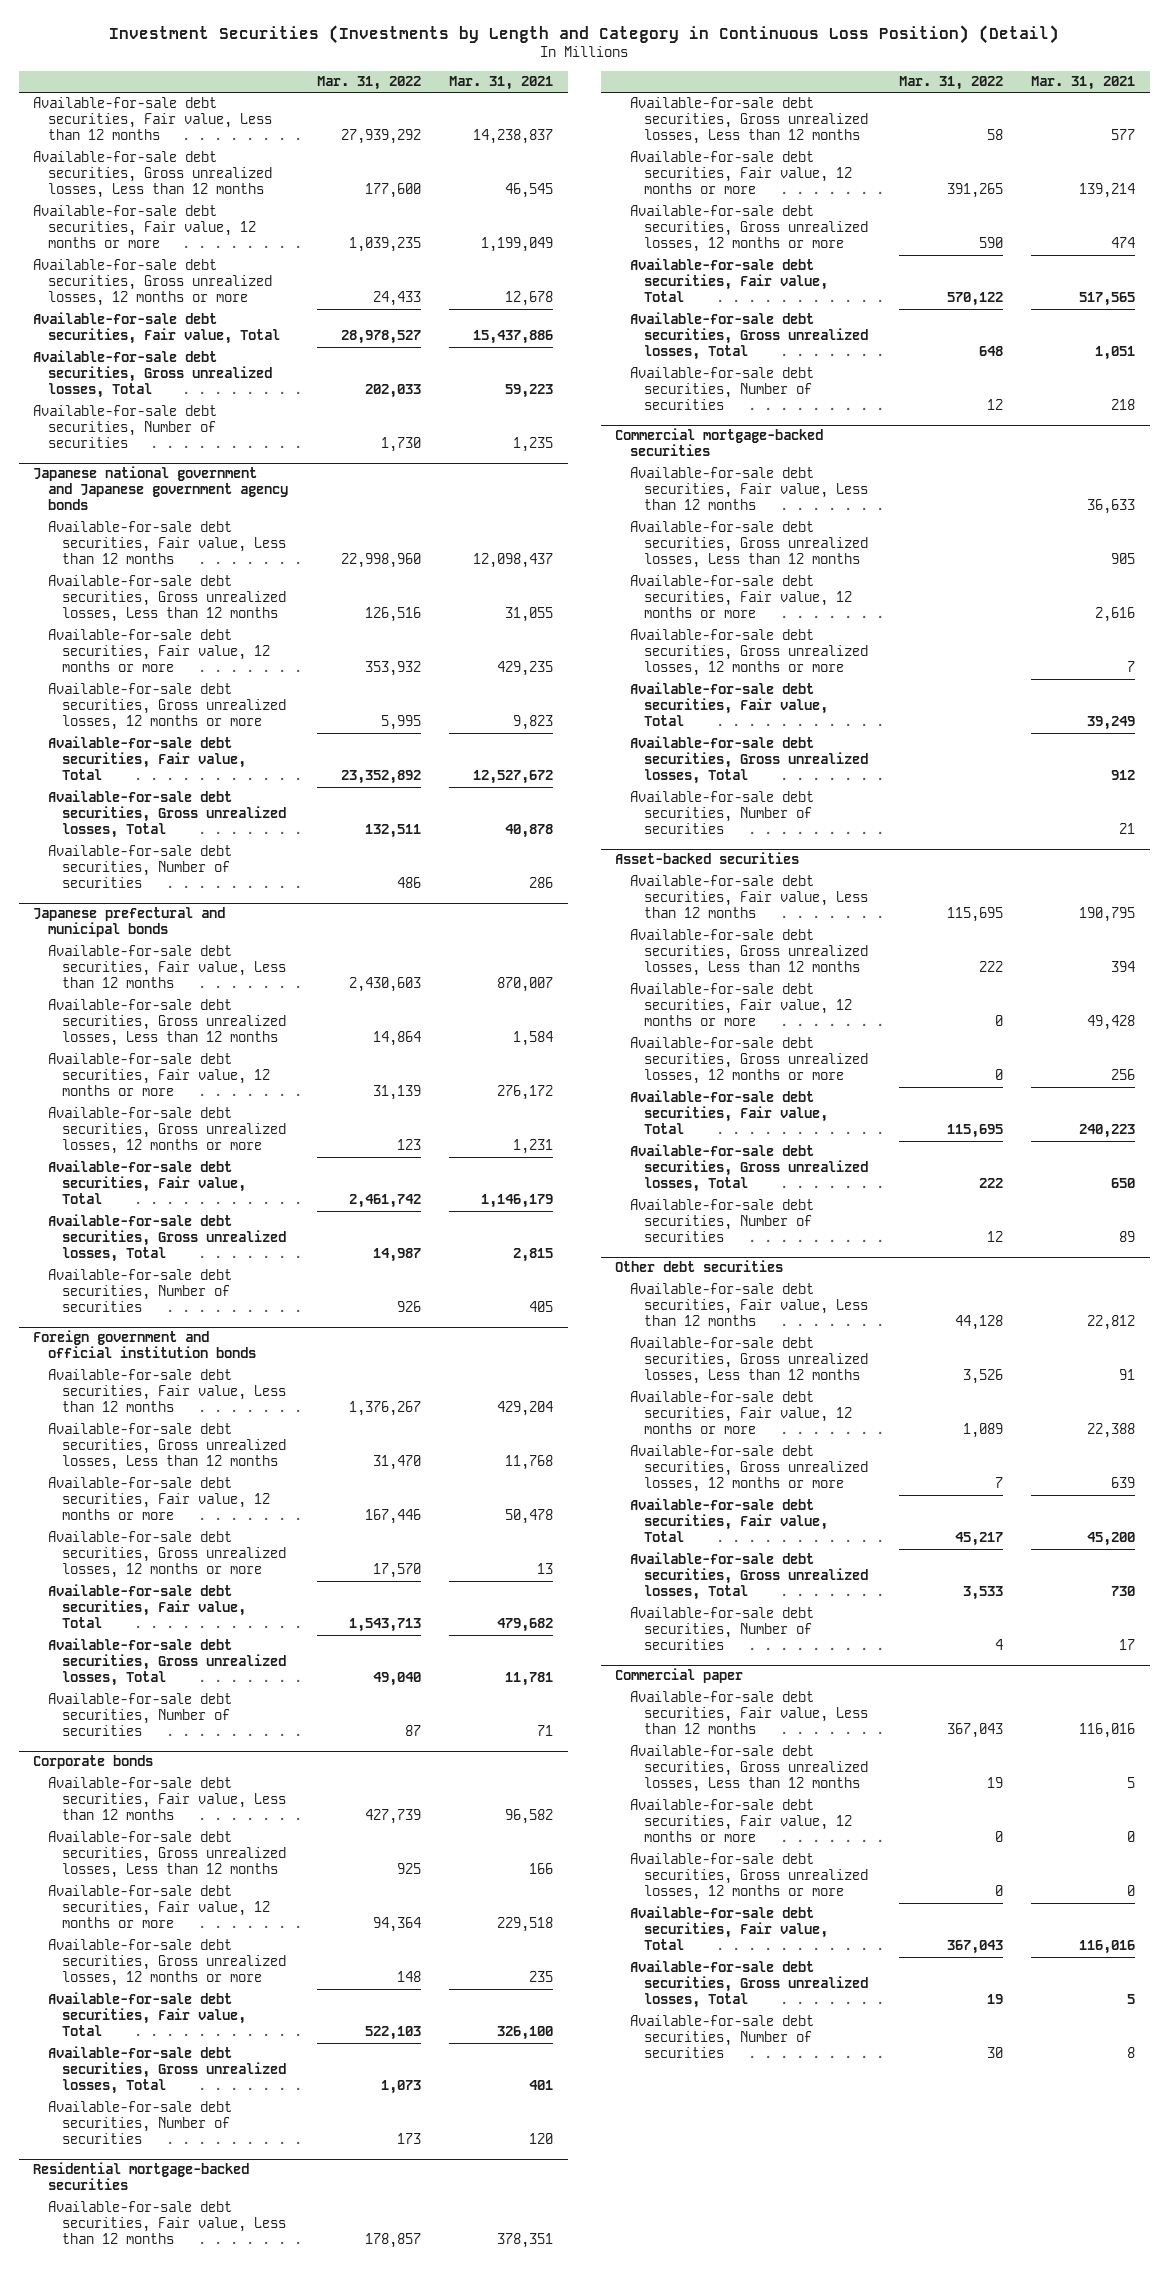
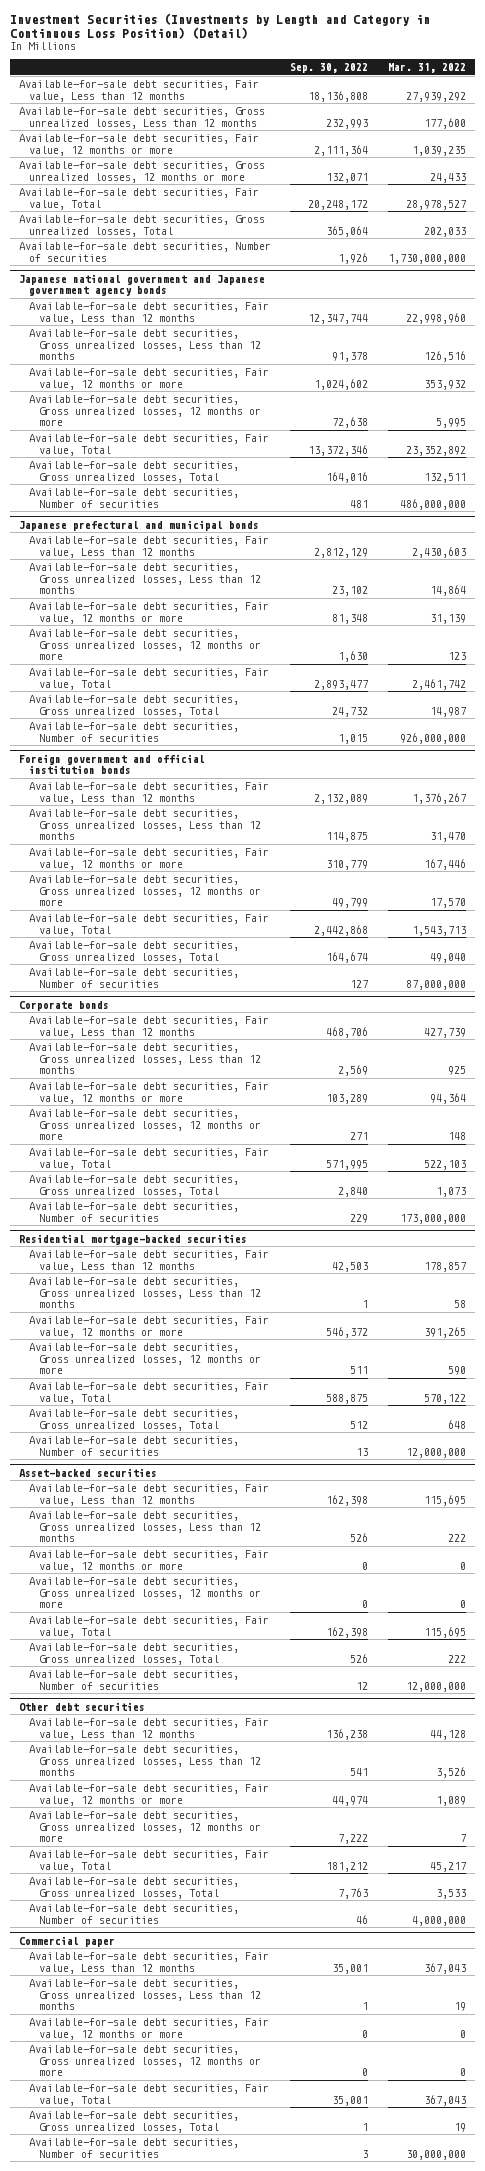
- | Mar. 31, 2022 | Mar. 31, 2021
+ | Sep. 30, 2022 | Mar. 31, 2022
- Available-for-sale debt securities, Number of securities | 1,730 | 1,235
+ Available-for-sale debt securities, Number of securities | 1,926 | 1,730,000,000
@ Japanese national government and Japanese government agency bonds
- Available-for-sale debt securities, Number of securities | 486 | 286
+ Available-for-sale debt securities, Number of securities | 481 | 486,000,000
@ Japanese prefectural and municipal bonds
- Available-for-sale debt securities, Number of securities | 926 | 405
+ Available-for-sale debt securities, Number of securities | 1,015 | 926,000,000
@ Foreign government and official institution bonds
- Available-for-sale debt securities, Number of securities | 87 | 71
+ Available-for-sale debt securities, Number of securities | 127 | 87,000,000
@ Corporate bonds
- Available-for-sale debt securities, Number of securities | 173 | 120
+ Available-for-sale debt securities, Number of securities | 229 | 173,000,000
@ Residential mortgage-backed securities
- Available-for-sale debt securities, Number of securities | 12 | 218
- Commercial mortgage-backed securities
- Available-for-sale debt securities, Fair value, Less than 12 months | | 36,633
- Available-for-sale debt securities, Gross unrealized losses, Less than 12 months | | 905
- Available-for-sale debt securities, Fair value, 12 months or more | | 2,616
- Available-for-sale debt securities, Gross unrealized losses, 12 months or more | | 7
- Available-for-sale debt securities, Fair value, Total | | 39,249
- Available-for-sale debt securities, Gross unrealized losses, Total | | 912
- Available-for-sale debt securities, Number of securities | | 21
@ Residential mortgage-backed securities
+ Available-for-sale debt securities, Number of securities | 13 | 12,000,000
@ Asset-backed securities
- Available-for-sale debt securities, Number of securities | 12 | 89
+ Available-for-sale debt securities, Number of securities | 12 | 12,000,000
@ Other debt securities
- Available-for-sale debt securities, Number of securities | 4 | 17
+ Available-for-sale debt securities, Number of securities | 46 | 4,000,000
@ Commercial paper
- Available-for-sale debt securities, Number of securities | 30 | 8
+ Available-for-sale debt securities, Number of securities | 3 | 30,000,000

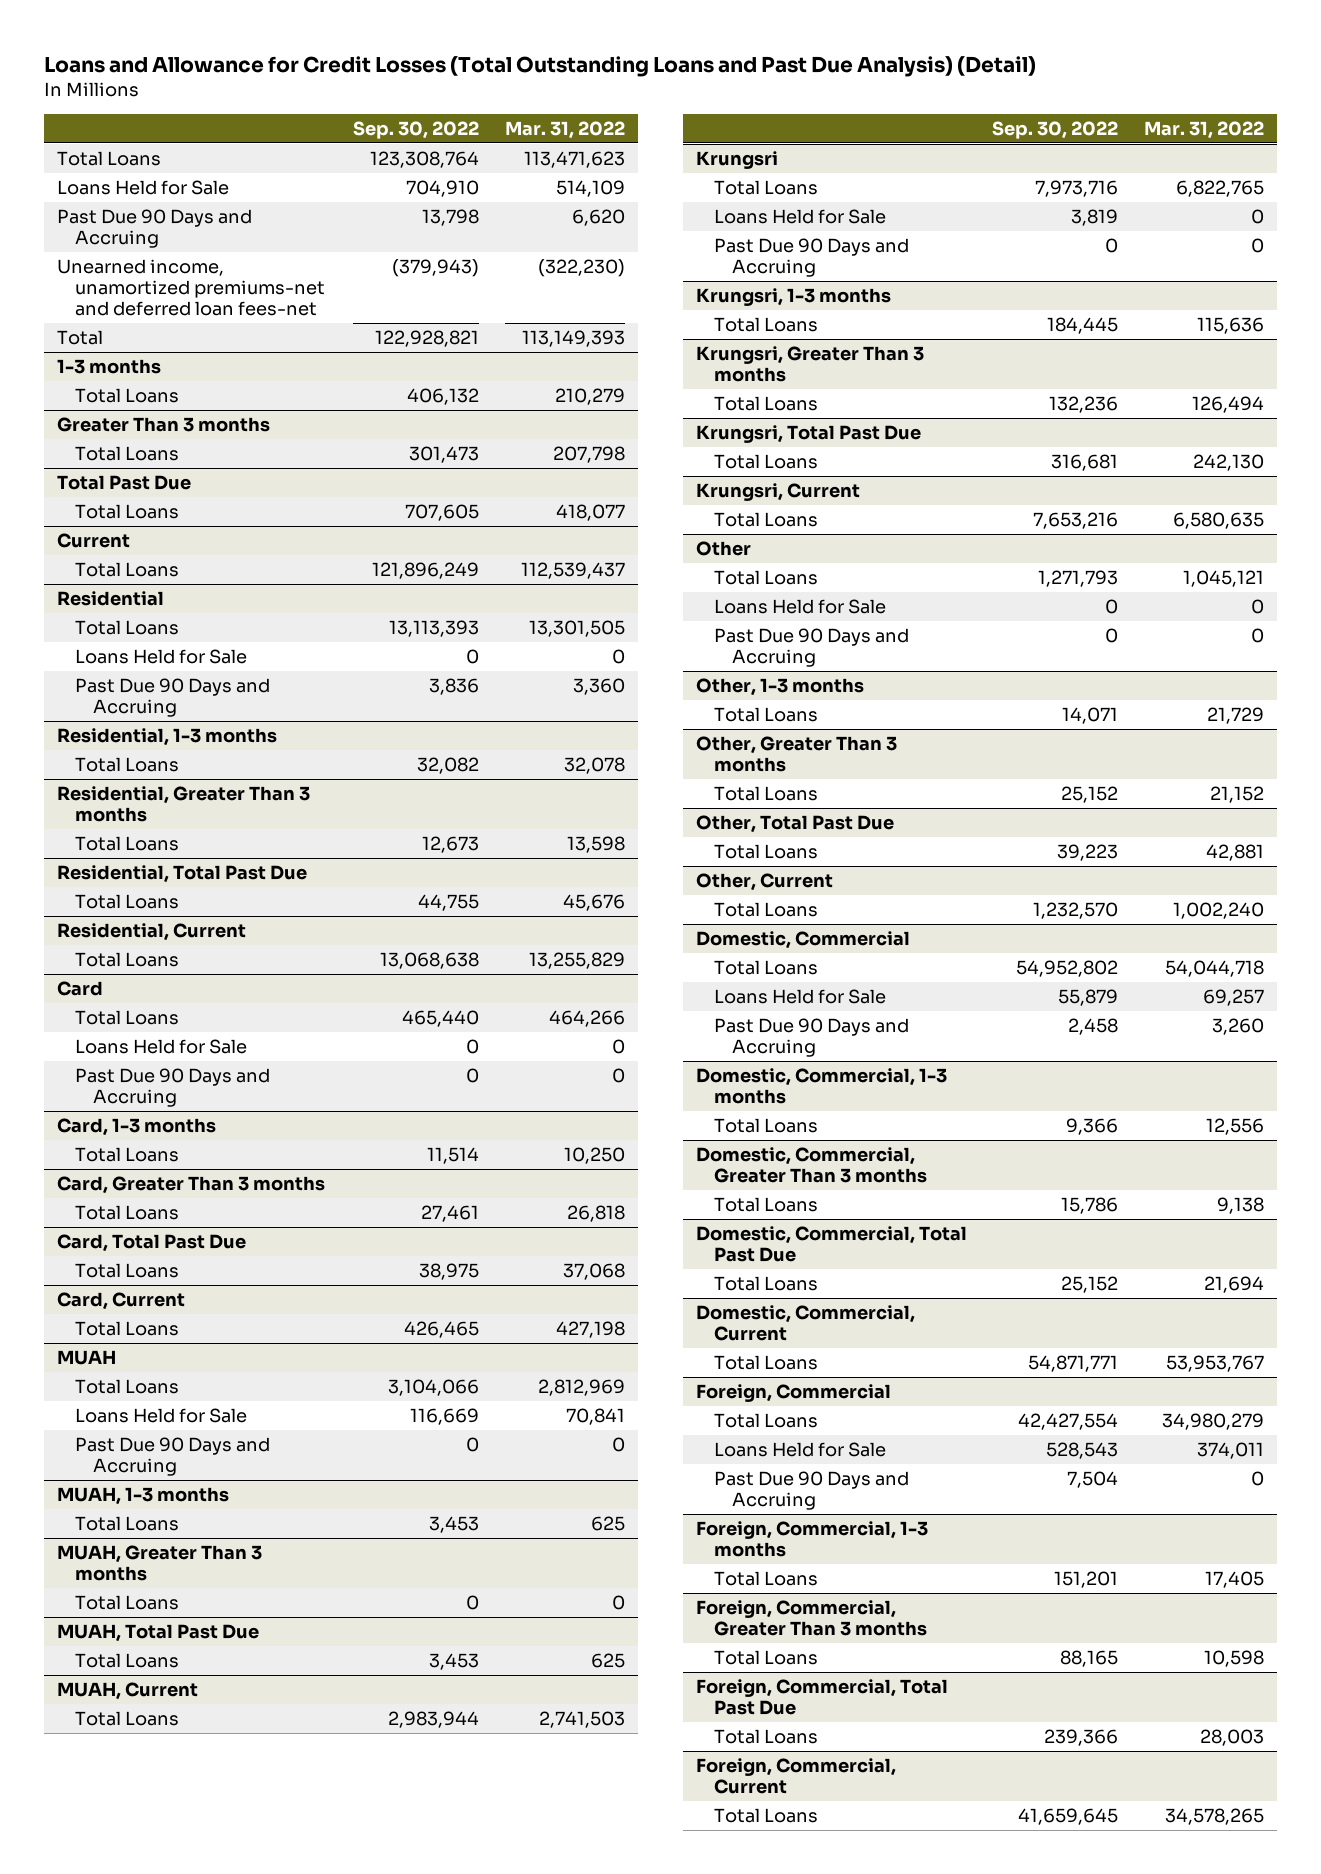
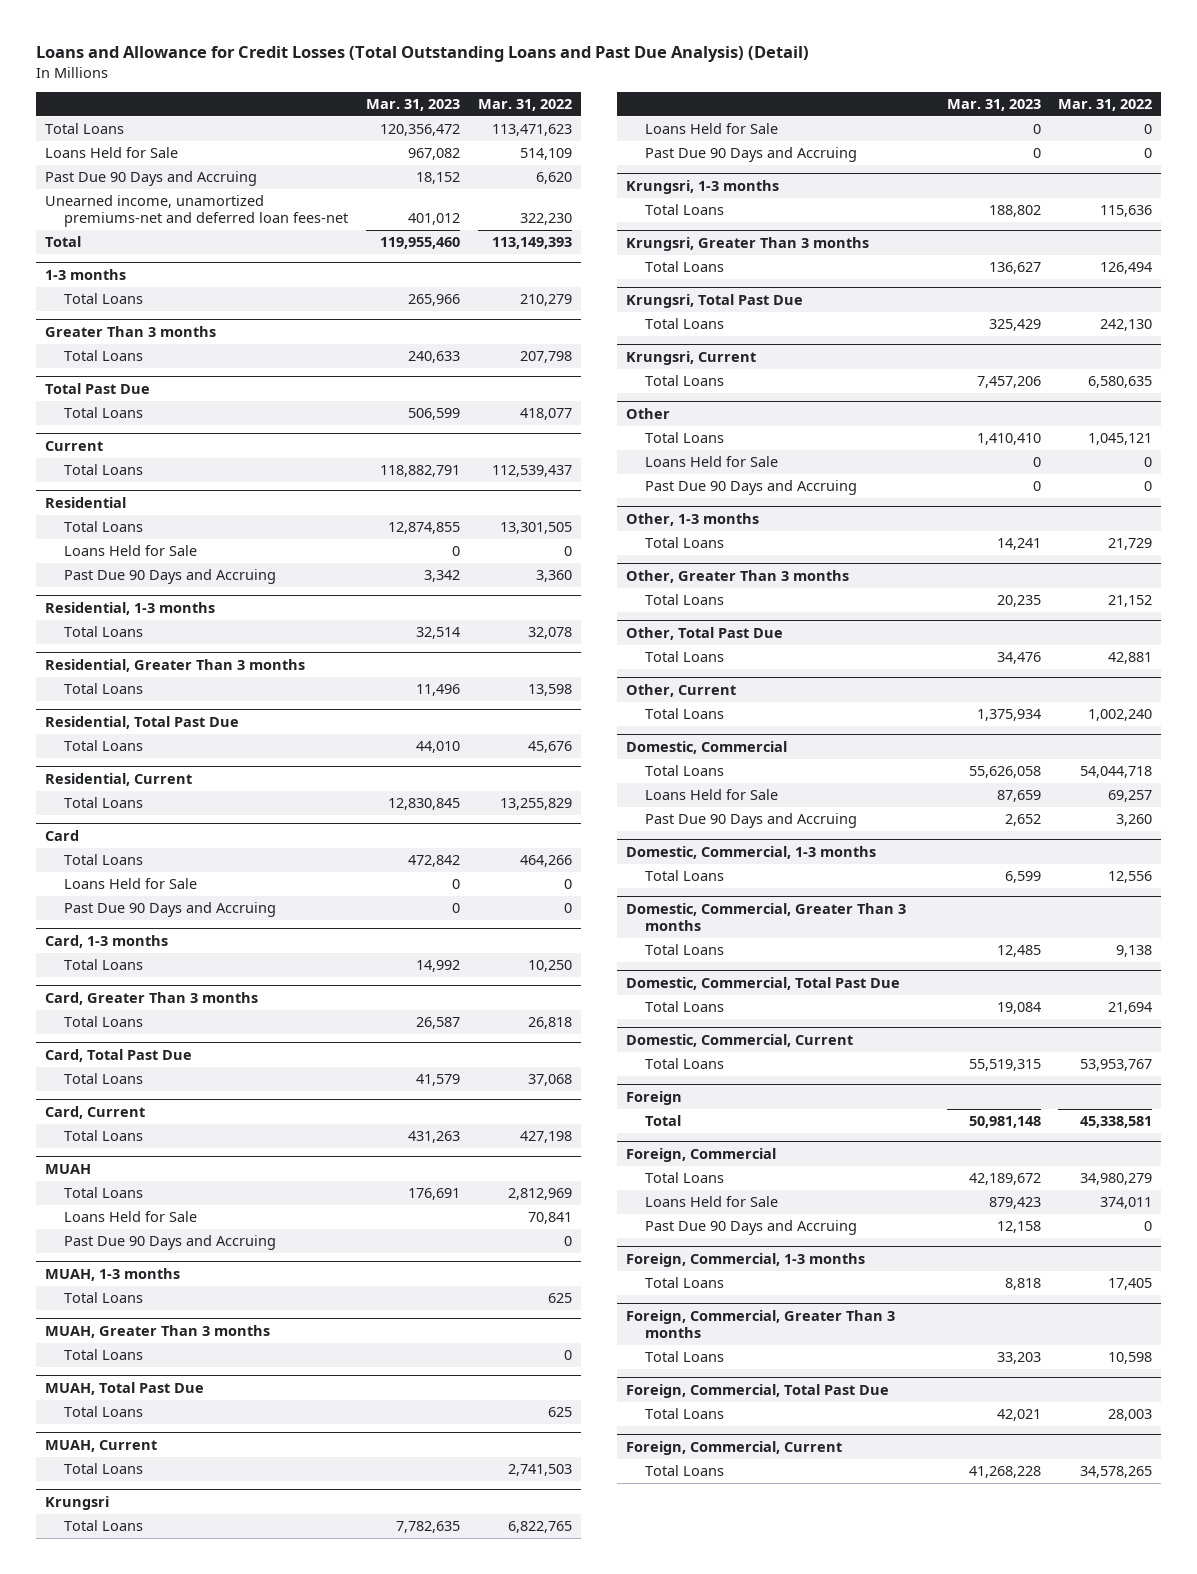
- | Sep. 30, 2022 | Mar. 31, 2022
+ | Mar. 31, 2023 | Mar. 31, 2022
- Unearned income, unamortized premiums-net and deferred loan fees-net | (379,943) | (322,230)
+ Unearned income, unamortized premiums-net and deferred loan fees-net | 401,012 | 322,230
+ Foreign
+ Total | 50,981,148 | 45,338,581

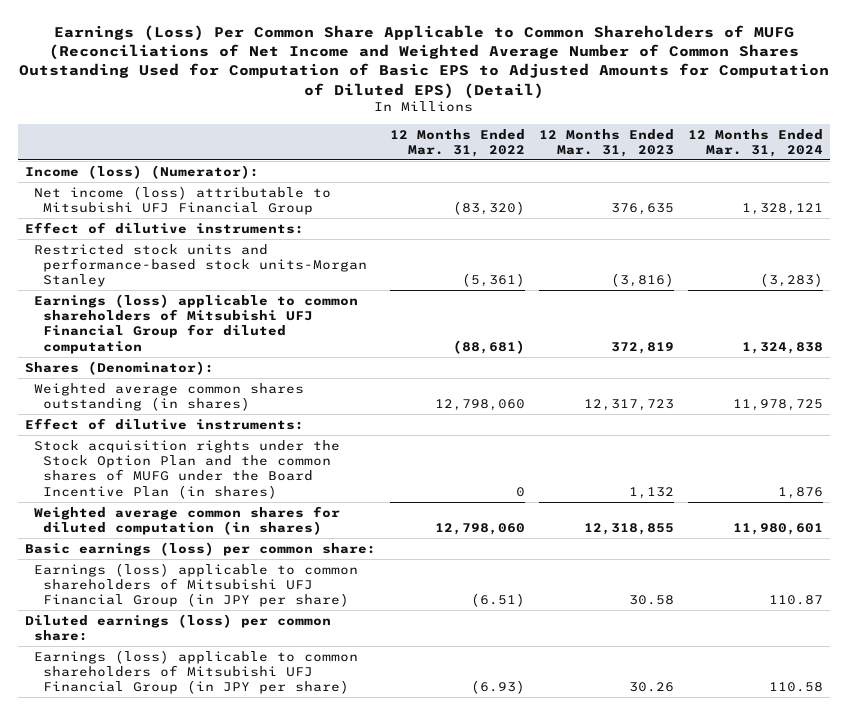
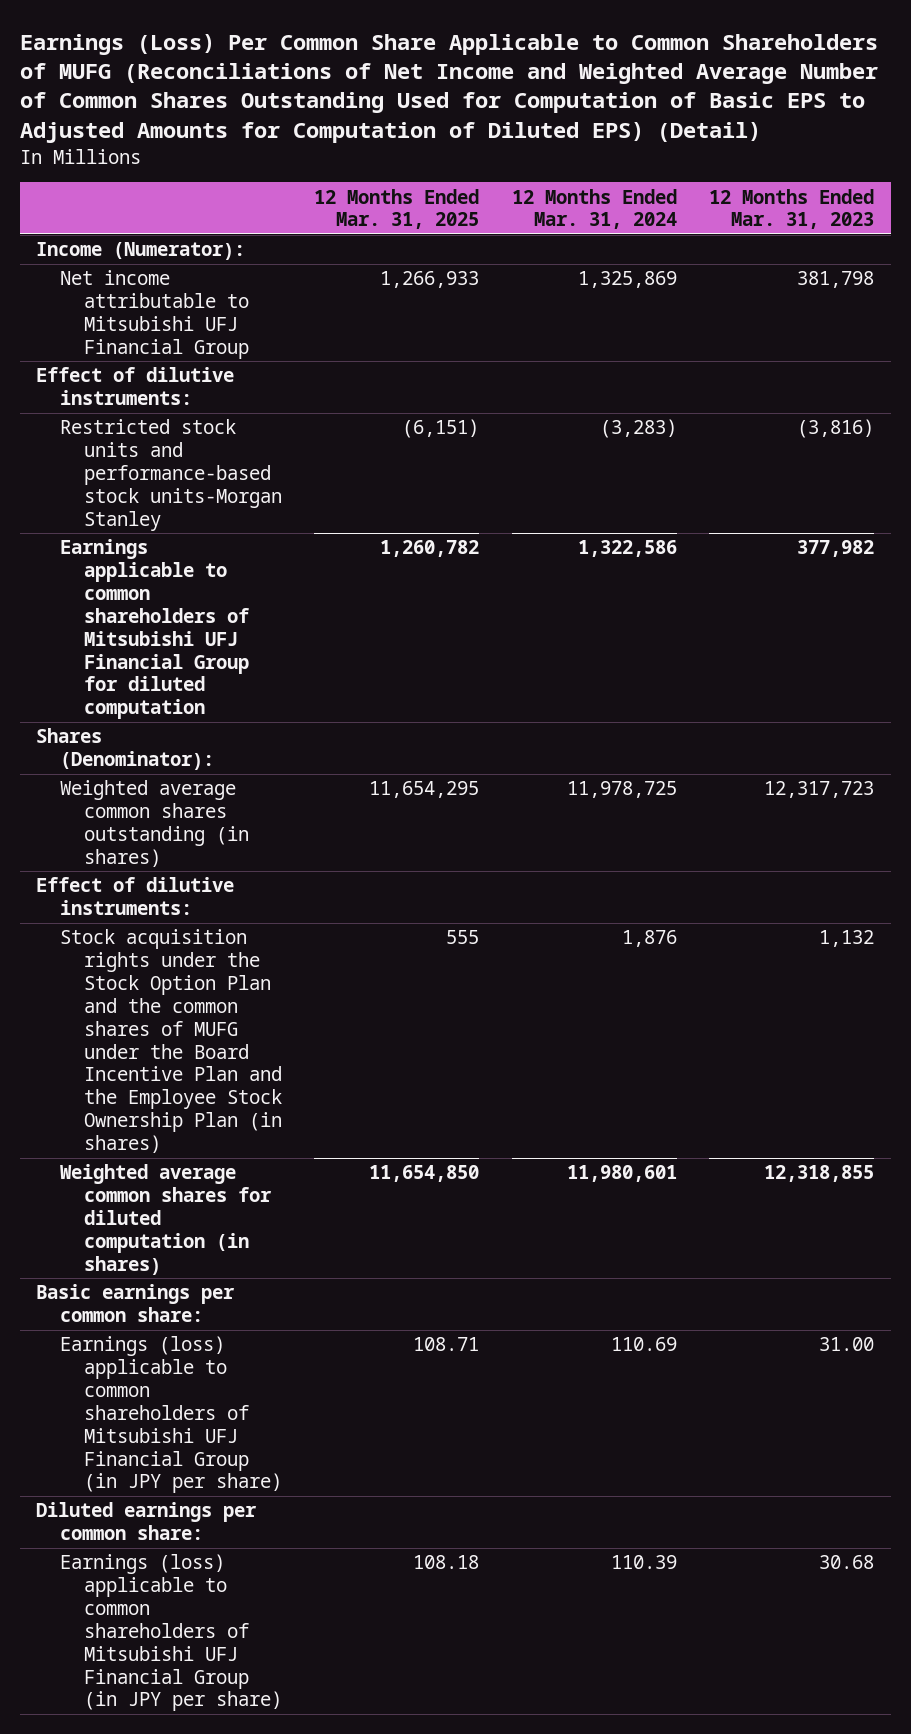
- | 12 Months Ended Mar. 31, 2022 | 12 Months Ended Mar. 31, 2023 | 12 Months Ended Mar. 31, 2024
+ | 12 Months Ended Mar. 31, 2025 | 12 Months Ended Mar. 31, 2024 | 12 Months Ended Mar. 31, 2023
- Income (loss) (Numerator):
- Net income (loss) attributable to Mitsubishi UFJ Financial Group | (83,320) | 376,635 | 1,328,121
+ Income (Numerator):
+ Net income attributable to Mitsubishi UFJ Financial Group | 1,266,933 | 1,325,869 | 381,798
- Earnings (loss) applicable to common shareholders of Mitsubishi UFJ Financial Group for diluted computation | (88,681) | 372,819 | 1,324,838
+ Earnings applicable to common shareholders of Mitsubishi UFJ Financial Group for diluted computation | 1,260,782 | 1,322,586 | 377,982
- Stock acquisition rights under the Stock Option Plan and the common shares of MUFG under the Board Incentive Plan (in shares) | 0 | 1,132 | 1,876
+ Stock acquisition rights under the Stock Option Plan and the common shares of MUFG under the Board Incentive Plan and the Employee Stock Ownership Plan (in shares) | 555 | 1,876 | 1,132
- Basic earnings (loss) per common share:
- Earnings (loss) applicable to common shareholders of Mitsubishi UFJ Financial Group (in JPY per share) | (6.51) | 30.58 | 110.87
- Diluted earnings (loss) per common share:
- Earnings (loss) applicable to common shareholders of Mitsubishi UFJ Financial Group (in JPY per share) | (6.93) | 30.26 | 110.58
+ Basic earnings per common share:
+ Earnings (loss) applicable to common shareholders of Mitsubishi UFJ Financial Group (in JPY per share) | 108.71 | 110.69 | 31.00
+ Diluted earnings per common share:
+ Earnings (loss) applicable to common shareholders of Mitsubishi UFJ Financial Group (in JPY per share) | 108.18 | 110.39 | 30.68

